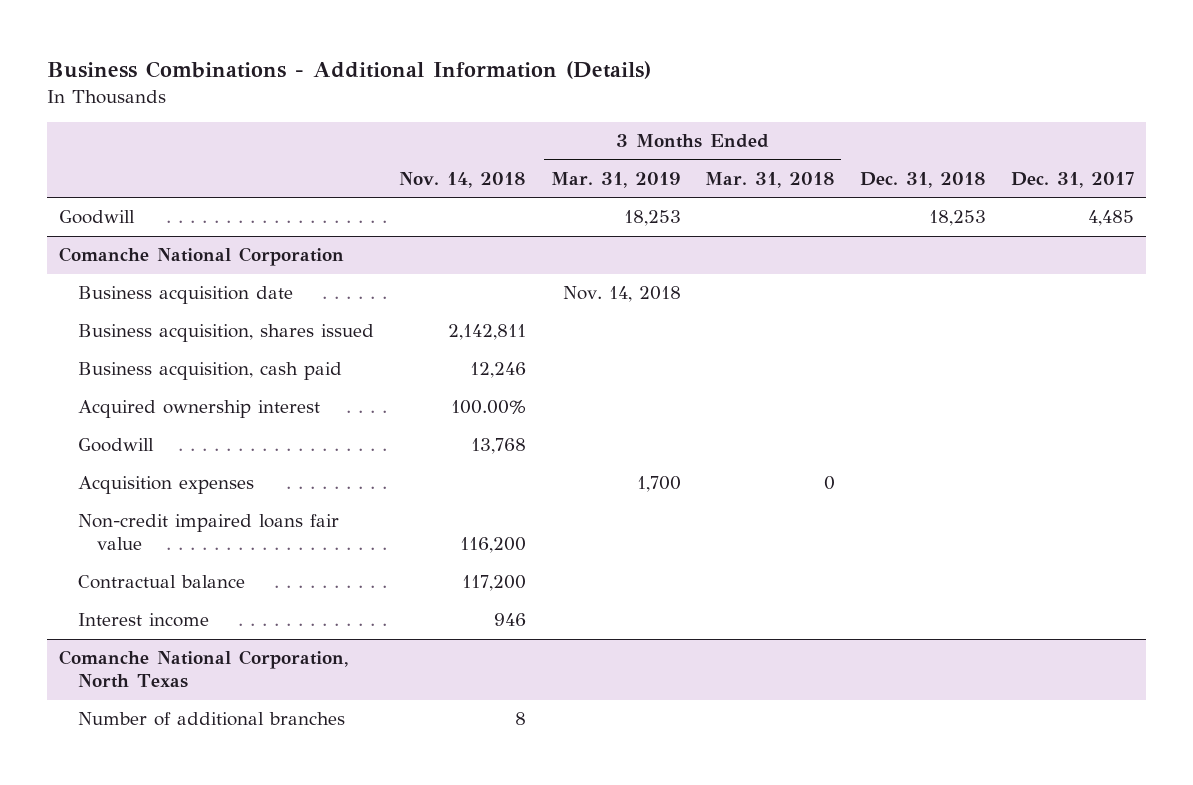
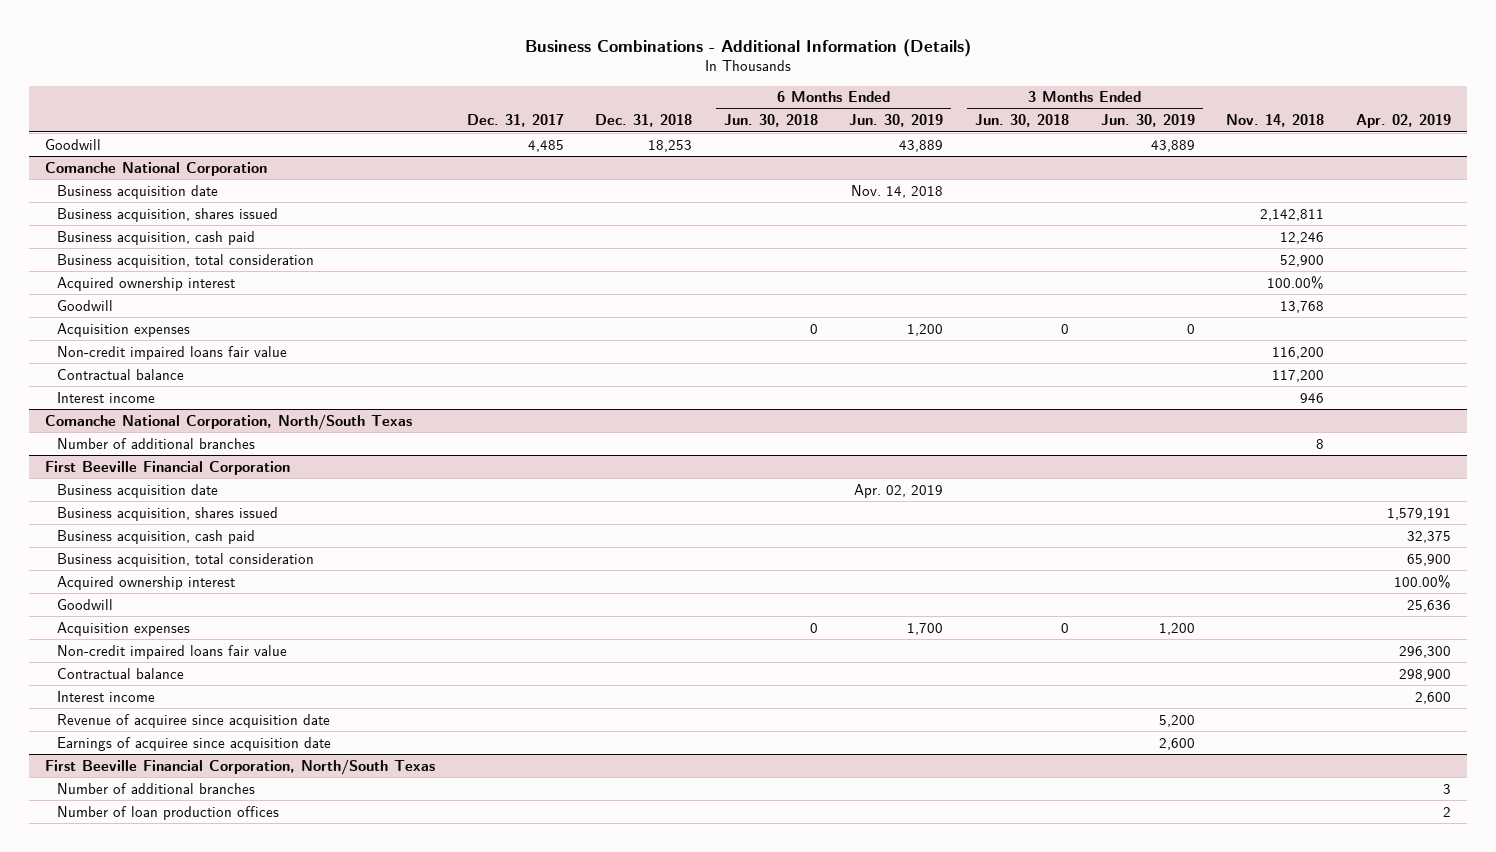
- | Nov. 14, 2018 | 3 Months Ended Mar. 31, 2019 | 3 Months Ended Mar. 31, 2018 | Dec. 31, 2018 | Dec. 31, 2017
+ | Dec. 31, 2017 | Dec. 31, 2018 | 6 Months Ended Jun. 30, 2018 | 6 Months Ended Jun. 30, 2019 | 3 Months Ended Jun. 30, 2018 | 3 Months Ended Jun. 30, 2019 | Nov. 14, 2018 | Apr. 02, 2019
@ Comanche National Corporation
+ Business acquisition, total consideration | | | | | | | 52,900 |
- Comanche National Corporation, North Texas
+ Comanche National Corporation, North/South Texas
+ First Beeville Financial Corporation
+ Business acquisition date | | | | Apr. 02, 2019 | | | |
+ Business acquisition, shares issued | | | | | | | | 1,579,191
+ Business acquisition, cash paid | | | | | | | | 32,375
+ Business acquisition, total consideration | | | | | | | | 65,900
+ Acquired ownership interest | | | | | | | | 100.00%
+ Goodwill | | | | | | | | 25,636
+ Acquisition expenses | | | 0 | 1,700 | 0 | 1,200 | |
+ Non-credit impaired loans fair value | | | | | | | | 296,300
+ Contractual balance | | | | | | | | 298,900
+ Interest income | | | | | | | | 2,600
+ Revenue of acquiree since acquisition date | | | | | | 5,200 | |
+ Earnings of acquiree since acquisition date | | | | | | 2,600 | |
+ First Beeville Financial Corporation, North/South Texas
+ Number of additional branches | | | | | | | | 3
+ Number of loan production offices | | | | | | | | 2

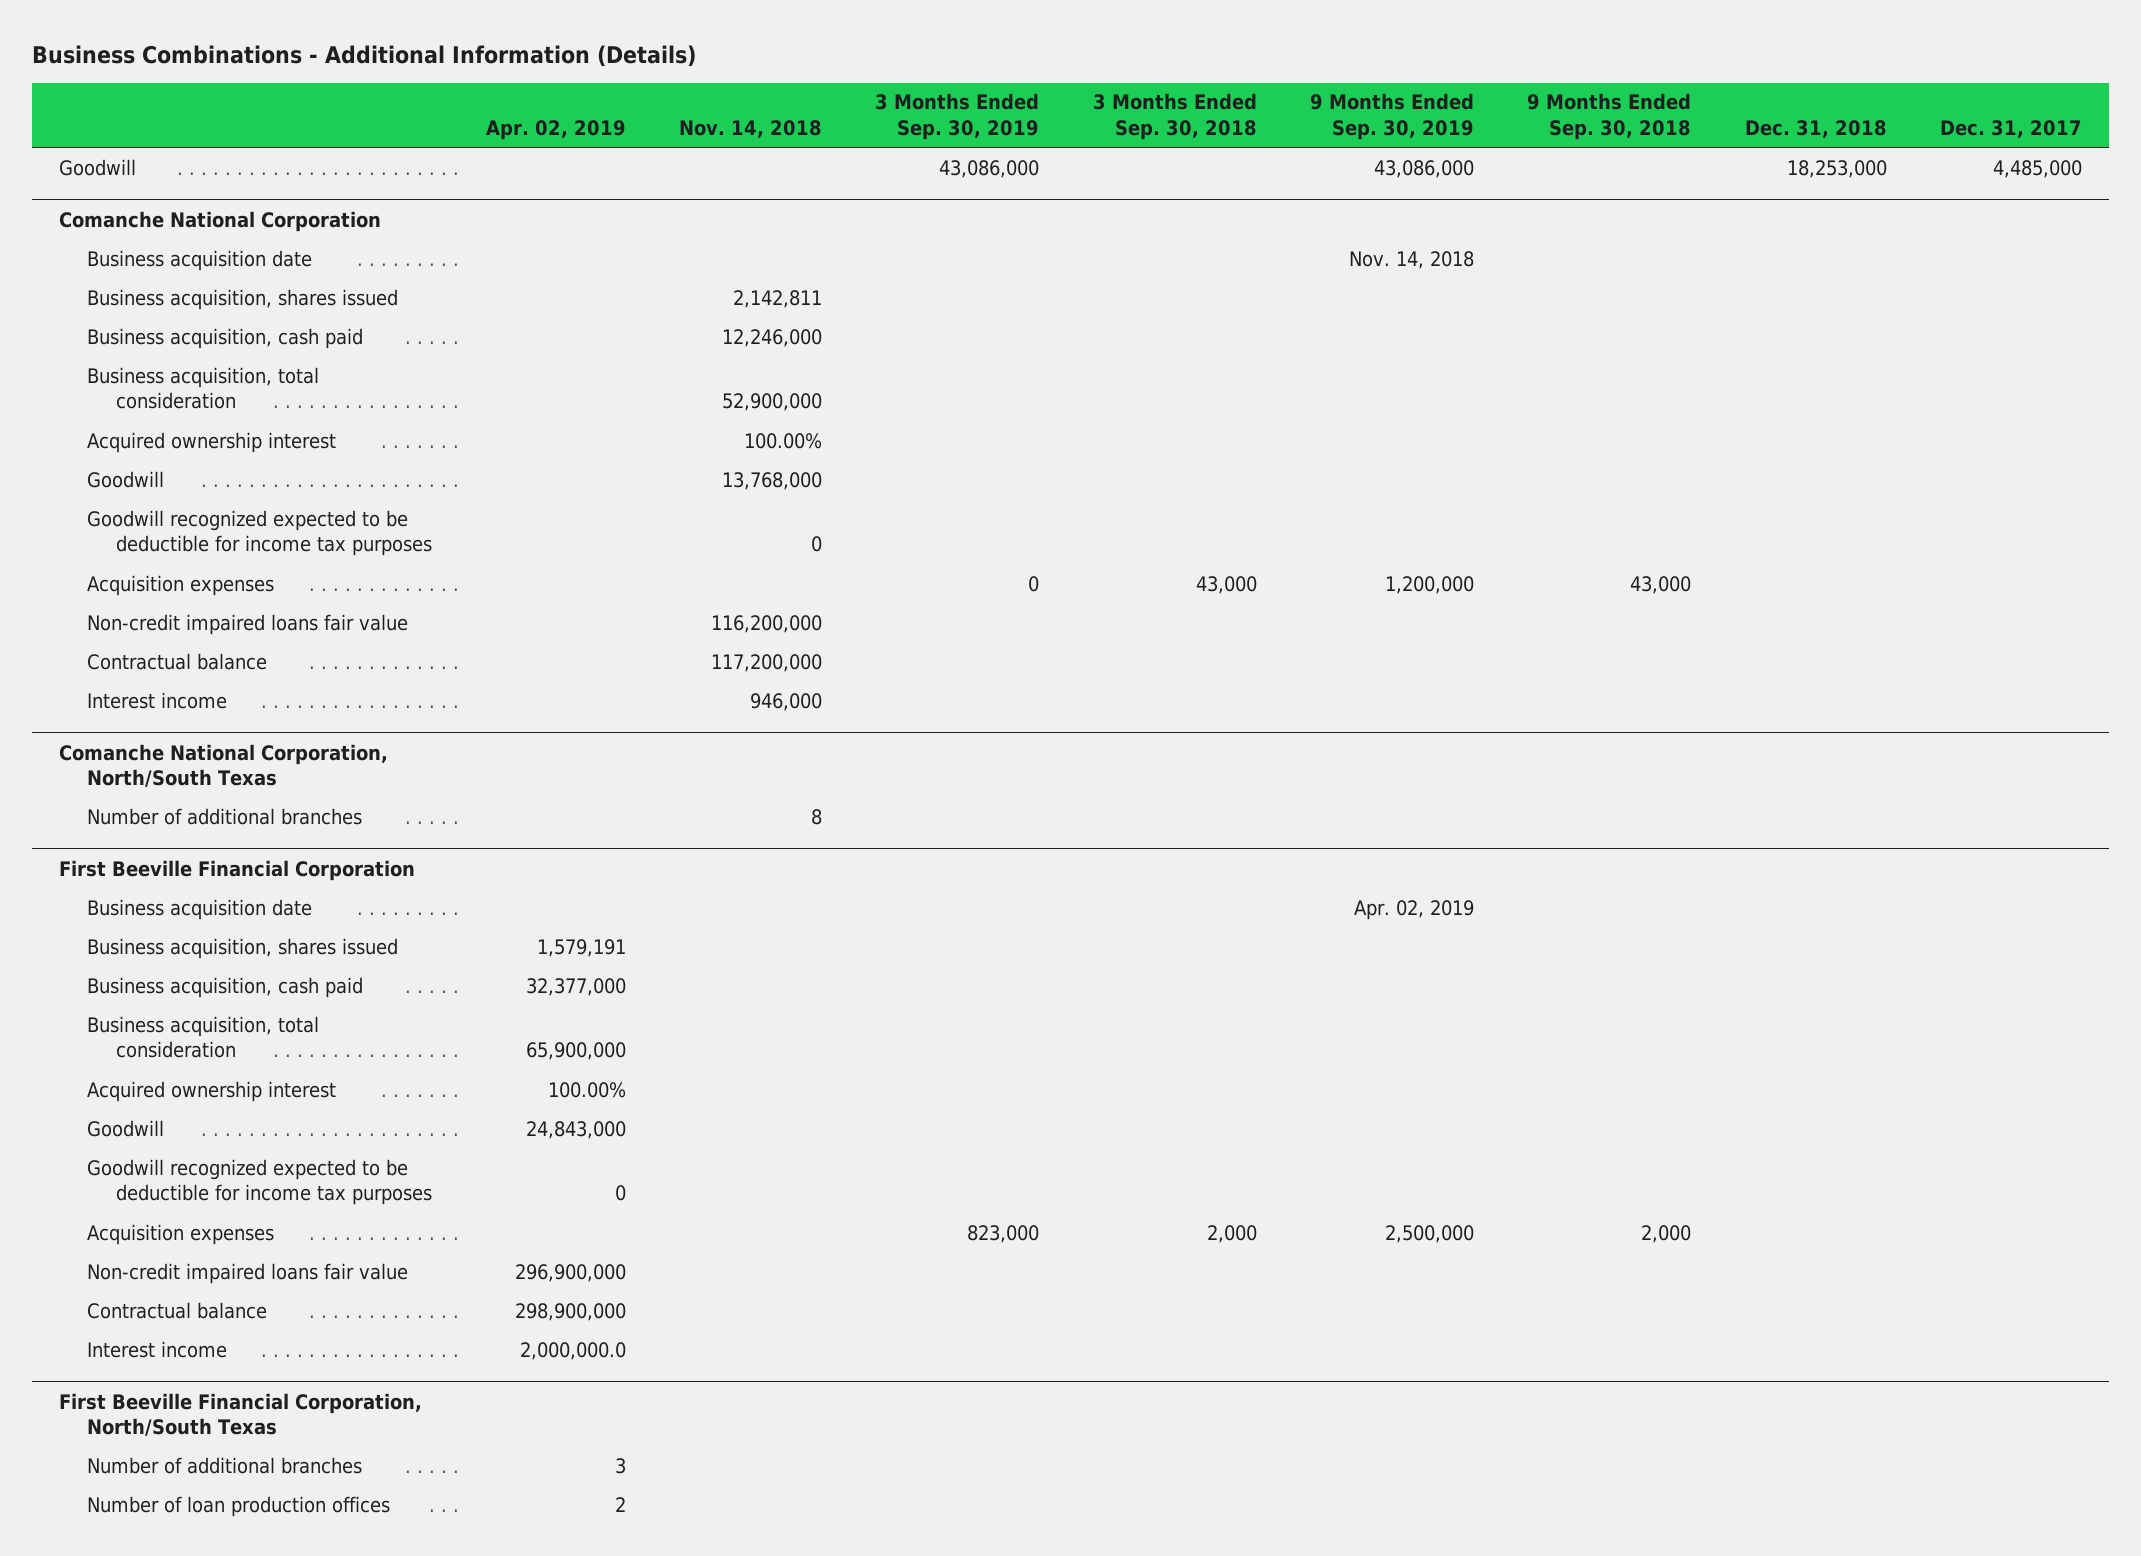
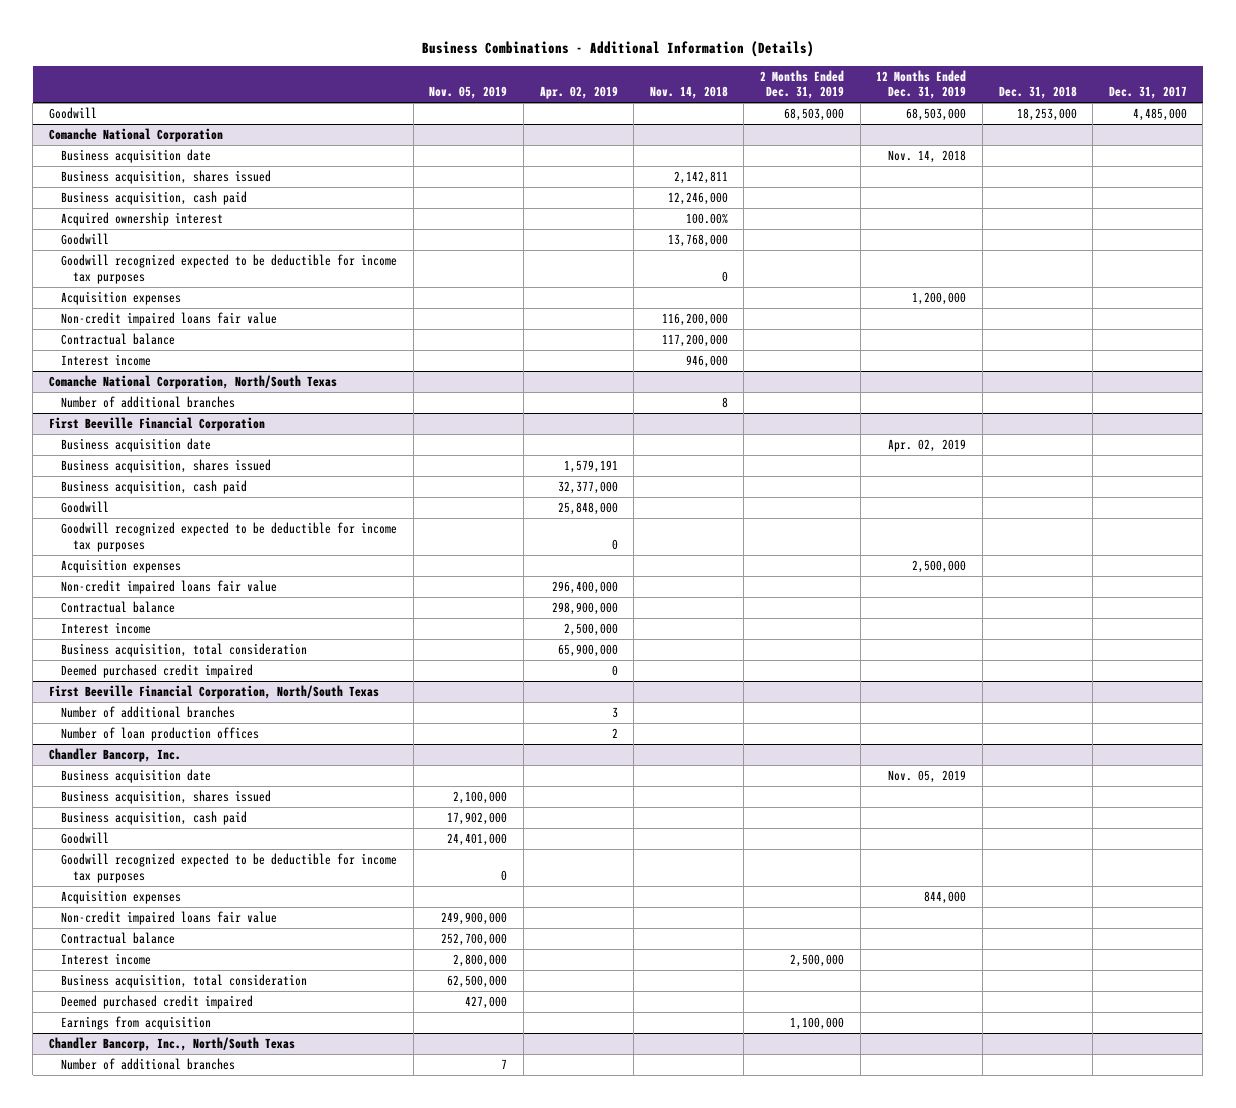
- | Apr. 02, 2019 | Nov. 14, 2018 | 3 Months Ended Sep. 30, 2019 | 3 Months Ended Sep. 30, 2018 | 9 Months Ended Sep. 30, 2019 | 9 Months Ended Sep. 30, 2018 | Dec. 31, 2018 | Dec. 31, 2017
+ | Nov. 05, 2019 | Apr. 02, 2019 | Nov. 14, 2018 | 2 Months Ended Dec. 31, 2019 | 12 Months Ended Dec. 31, 2019 | Dec. 31, 2018 | Dec. 31, 2017
@ Comanche National Corporation
- Business acquisition, total consideration | | 52,900,000 | | | | | |
@ First Beeville Financial Corporation
- Acquired ownership interest | 100.00% | | | | | | |
- Goodwill | 24,843,000 | | | | | | |
+ Goodwill | | 25,848,000 | | | | |
- Non-credit impaired loans fair value | 296,900,000 | | | | | | |
+ Non-credit impaired loans fair value | | 296,400,000 | | | | |
- Interest income | 2,000,000.0 | | | | | | |
+ Interest income | | 2,500,000 | | | | |
moved down: Business acquisition, total consideration | | 65,900,000 | | | | |
+ Deemed purchased credit impaired | | 0 | | | | |
+ Chandler Bancorp, Inc.
+ Business acquisition date | | | | | Nov. 05, 2019 | |
+ Business acquisition, shares issued | 2,100,000 | | | | | |
+ Business acquisition, cash paid | 17,902,000 | | | | | |
+ Goodwill | 24,401,000 | | | | | |
+ Goodwill recognized expected to be deductible for income tax purposes | 0 | | | | | |
+ Acquisition expenses | | | | | 844,000 | |
+ Non-credit impaired loans fair value | 249,900,000 | | | | | |
+ Contractual balance | 252,700,000 | | | | | |
+ Interest income | 2,800,000 | | | 2,500,000 | | |
+ Business acquisition, total consideration | 62,500,000 | | | | | |
+ Deemed purchased credit impaired | 427,000 | | | | | |
+ Earnings from acquisition | | | | 1,100,000 | | |
+ Chandler Bancorp, Inc., North/South Texas
+ Number of additional branches | 7 | | | | | |

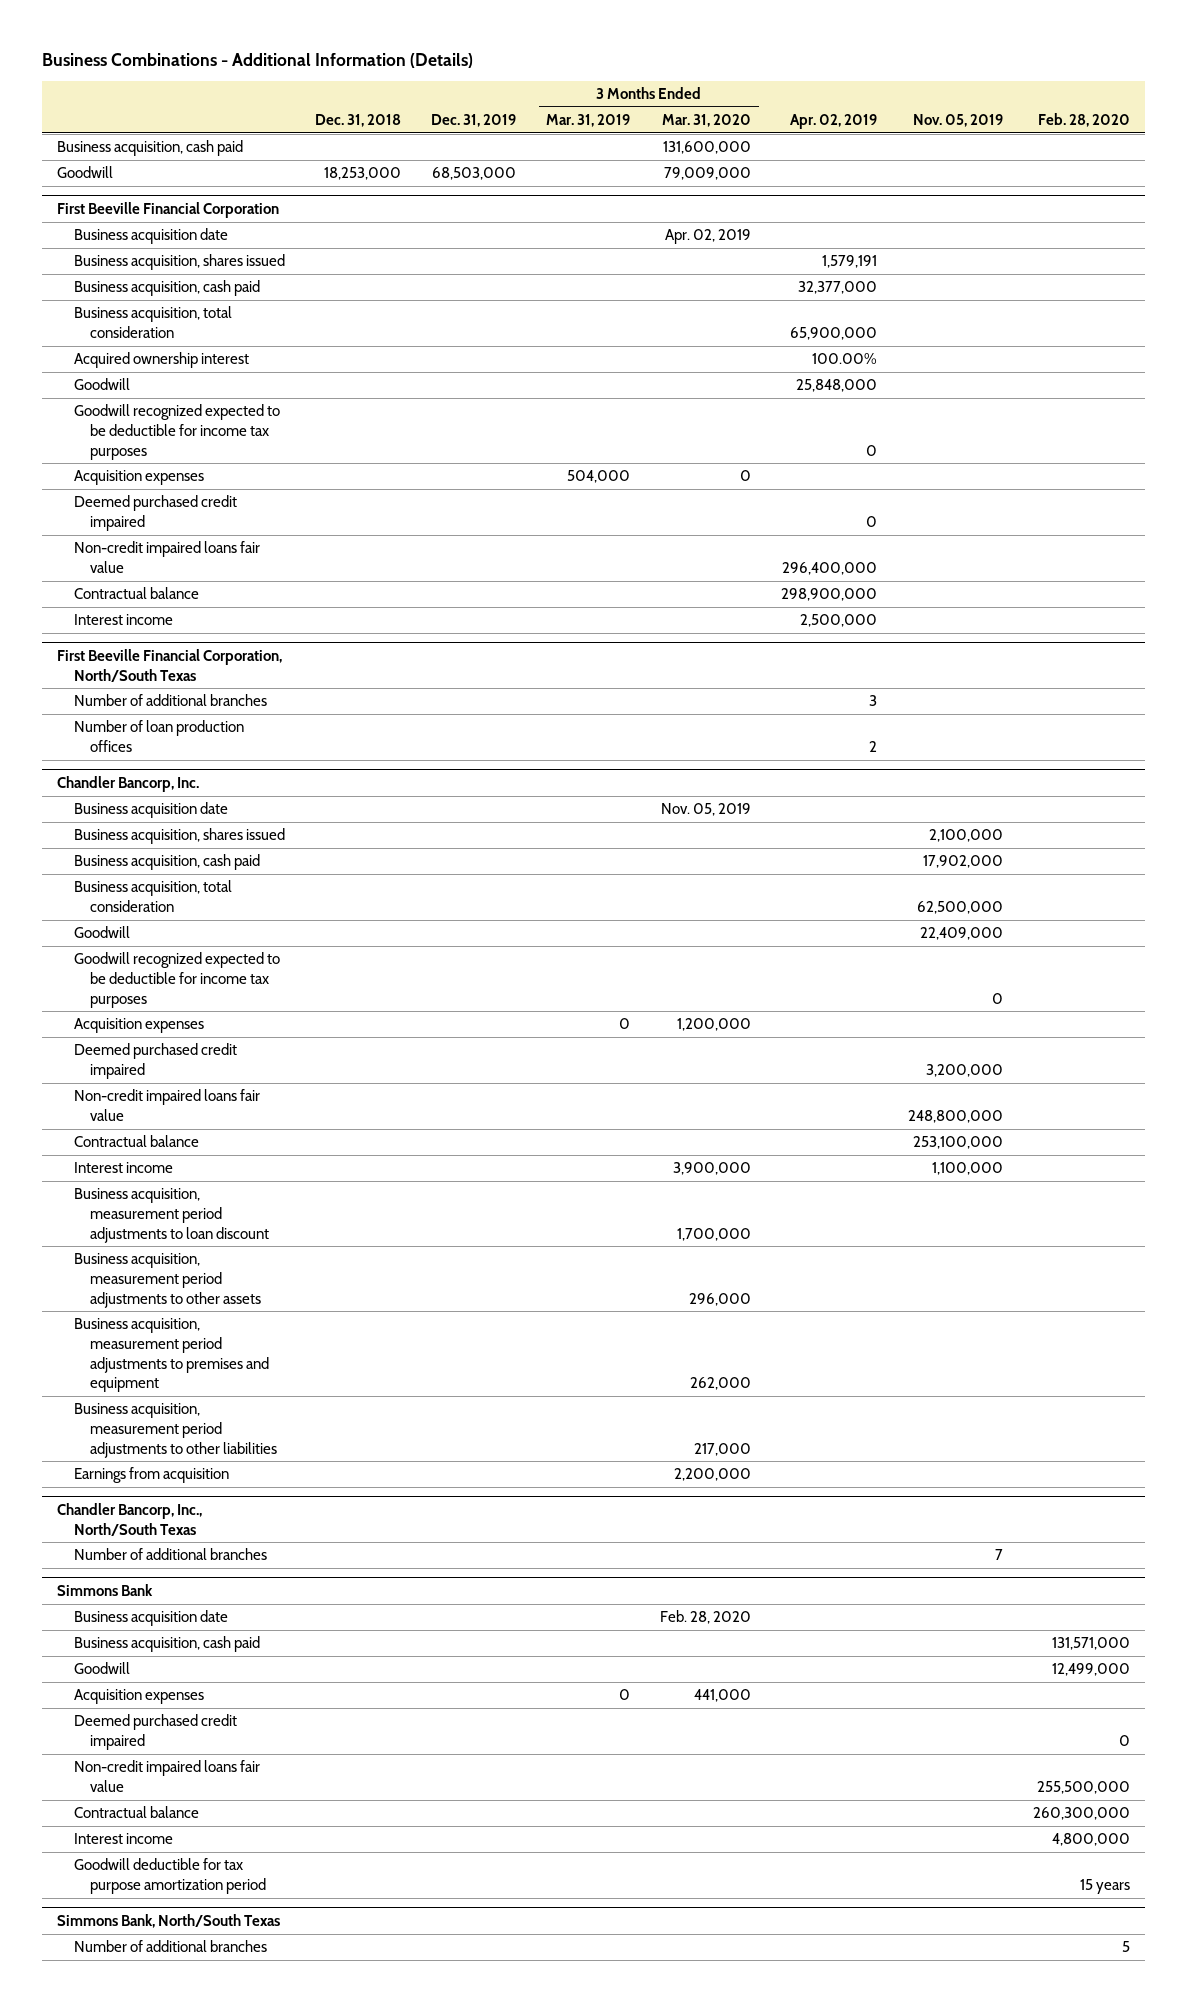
- | Nov. 05, 2019 | Apr. 02, 2019 | Nov. 14, 2018 | 2 Months Ended Dec. 31, 2019 | 12 Months Ended Dec. 31, 2019 | Dec. 31, 2018 | Dec. 31, 2017
+ | Dec. 31, 2018 | Dec. 31, 2019 | 3 Months Ended Mar. 31, 2019 | 3 Months Ended Mar. 31, 2020 | Apr. 02, 2019 | Nov. 05, 2019 | Feb. 28, 2020
+ Business acquisition, cash paid | | | | 131,600,000 | | |
- Comanche National Corporation
- Business acquisition date | | | | | Nov. 14, 2018 | |
- Business acquisition, shares issued | | | 2,142,811 | | | |
- Business acquisition, cash paid | | | 12,246,000 | | | |
- Acquired ownership interest | | | 100.00% | | | |
- Goodwill | | | 13,768,000 | | | |
- Goodwill recognized expected to be deductible for income tax purposes | | | 0 | | | |
- Acquisition expenses | | | | | 1,200,000 | |
- Non-credit impaired loans fair value | | | 116,200,000 | | | |
- Contractual balance | | | 117,200,000 | | | |
- Interest income | | | 946,000 | | | |
- Comanche National Corporation, North/South Texas
- Number of additional branches | | | 8 | | | |
@ First Beeville Financial Corporation
moved up: Business acquisition, total consideration | | | | | 65,900,000 | |
+ Acquired ownership interest | | | | | 100.00% | |
moved up: Deemed purchased credit impaired | | | | | 0 | |
@ Chandler Bancorp, Inc.
- Goodwill | 24,401,000 | | | | | |
moved up: Business acquisition, total consideration | | | | | | 62,500,000 |
+ Goodwill | | | | | | 22,409,000 |
- Non-credit impaired loans fair value | 249,900,000 | | | | | |
- Contractual balance | 252,700,000 | | | | | |
- Interest income | 2,800,000 | | | 2,500,000 | | |
- Deemed purchased credit impaired | 427,000 | | | | | |
+ Deemed purchased credit impaired | | | | | | 3,200,000 |
+ Non-credit impaired loans fair value | | | | | | 248,800,000 |
+ Contractual balance | | | | | | 253,100,000 |
+ Interest income | | | | 3,900,000 | | 1,100,000 |
+ Business acquisition, measurement period adjustments to loan discount | | | | 1,700,000 | | |
+ Business acquisition, measurement period adjustments to other assets | | | | 296,000 | | |
+ Business acquisition, measurement period adjustments to premises and equipment | | | | 262,000 | | |
+ Business acquisition, measurement period adjustments to other liabilities | | | | 217,000 | | |
+ Simmons Bank
+ Business acquisition date | | | | Feb. 28, 2020 | | |
+ Business acquisition, cash paid | | | | | | | 131,571,000
+ Goodwill | | | | | | | 12,499,000
+ Acquisition expenses | | | 0 | 441,000 | | |
+ Deemed purchased credit impaired | | | | | | | 0
+ Non-credit impaired loans fair value | | | | | | | 255,500,000
+ Contractual balance | | | | | | | 260,300,000
+ Interest income | | | | | | | 4,800,000
+ Goodwill deductible for tax purpose amortization period | | | | | | | 15 years
+ Simmons Bank, North/South Texas
+ Number of additional branches | | | | | | | 5

